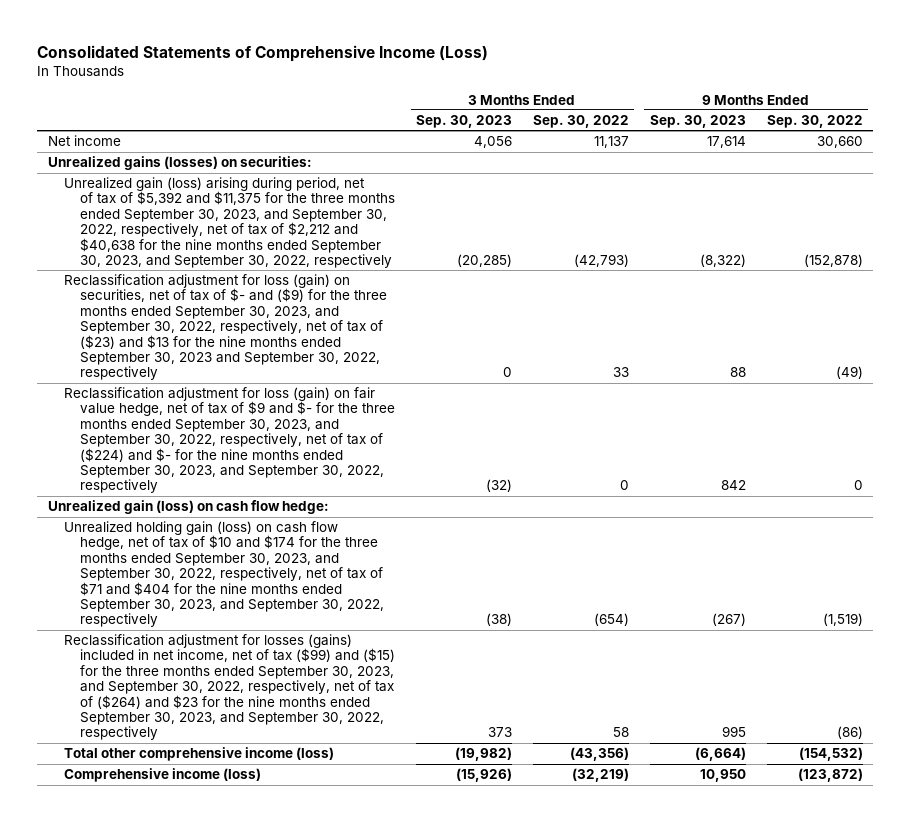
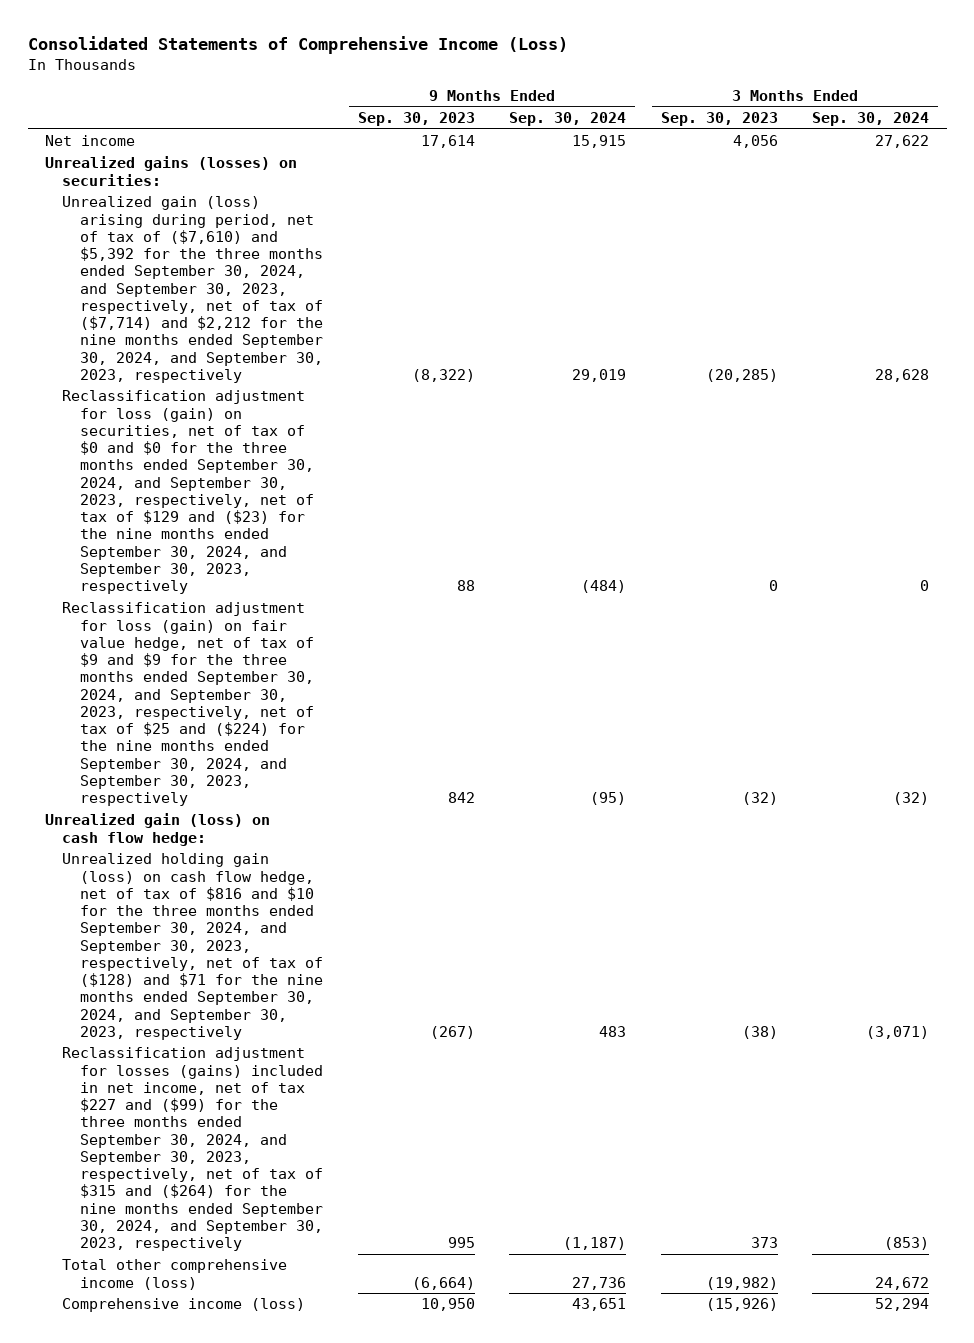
- | 3 Months Ended Sep. 30, 2023 | 3 Months Ended Sep. 30, 2022 | 9 Months Ended Sep. 30, 2023 | 9 Months Ended Sep. 30, 2022
+ | 9 Months Ended Sep. 30, 2023 | 9 Months Ended Sep. 30, 2024 | 3 Months Ended Sep. 30, 2023 | 3 Months Ended Sep. 30, 2024
- Unrealized gain (loss) arising during period, net of tax of $5,392 and $11,375 for the three months ended September 30, 2023, and September 30, 2022, respectively, net of tax of $2,212 and $40,638 for the nine months ended September 30, 2023, and September 30, 2022, respectively | (20,285) | (42,793) | (8,322) | (152,878)
- Reclassification adjustment for loss (gain) on securities, net of tax of $- and ($9) for the three months ended September 30, 2023, and September 30, 2022, respectively, net of tax of ($23) and $13 for the nine months ended September 30, 2023 and September 30, 2022, respectively | 0 | 33 | 88 | (49)
- Reclassification adjustment for loss (gain) on fair value hedge, net of tax of $9 and $- for the three months ended September 30, 2023, and September 30, 2022, respectively, net of tax of ($224) and $- for the nine months ended September 30, 2023, and September 30, 2022, respectively | (32) | 0 | 842 | 0
+ Unrealized gain (loss) arising during period, net of tax of ($7,610) and $5,392 for the three months ended September 30, 2024, and September 30, 2023, respectively, net of tax of ($7,714) and $2,212 for the nine months ended September 30, 2024, and September 30, 2023, respectively | (8,322) | 29,019 | (20,285) | 28,628
+ Reclassification adjustment for loss (gain) on securities, net of tax of $0 and $0 for the three months ended September 30, 2024, and September 30, 2023, respectively, net of tax of $129 and ($23) for the nine months ended September 30, 2024, and September 30, 2023, respectively | 88 | (484) | 0 | 0
+ Reclassification adjustment for loss (gain) on fair value hedge, net of tax of $9 and $9 for the three months ended September 30, 2024, and September 30, 2023, respectively, net of tax of $25 and ($224) for the nine months ended September 30, 2024, and September 30, 2023, respectively | 842 | (95) | (32) | (32)
- Unrealized holding gain (loss) on cash flow hedge, net of tax of $10 and $174 for the three months ended September 30, 2023, and September 30, 2022, respectively, net of tax of $71 and $404 for the nine months ended September 30, 2023, and September 30, 2022, respectively | (38) | (654) | (267) | (1,519)
- Reclassification adjustment for losses (gains) included in net income, net of tax ($99) and ($15) for the three months ended September 30, 2023, and September 30, 2022, respectively, net of tax of ($264) and $23 for the nine months ended September 30, 2023, and September 30, 2022, respectively | 373 | 58 | 995 | (86)
+ Unrealized holding gain (loss) on cash flow hedge, net of tax of $816 and $10 for the three months ended September 30, 2024, and September 30, 2023, respectively, net of tax of ($128) and $71 for the nine months ended September 30, 2024, and September 30, 2023, respectively | (267) | 483 | (38) | (3,071)
+ Reclassification adjustment for losses (gains) included in net income, net of tax $227 and ($99) for the three months ended September 30, 2024, and September 30, 2023, respectively, net of tax of $315 and ($264) for the nine months ended September 30, 2024, and September 30, 2023, respectively | 995 | (1,187) | 373 | (853)

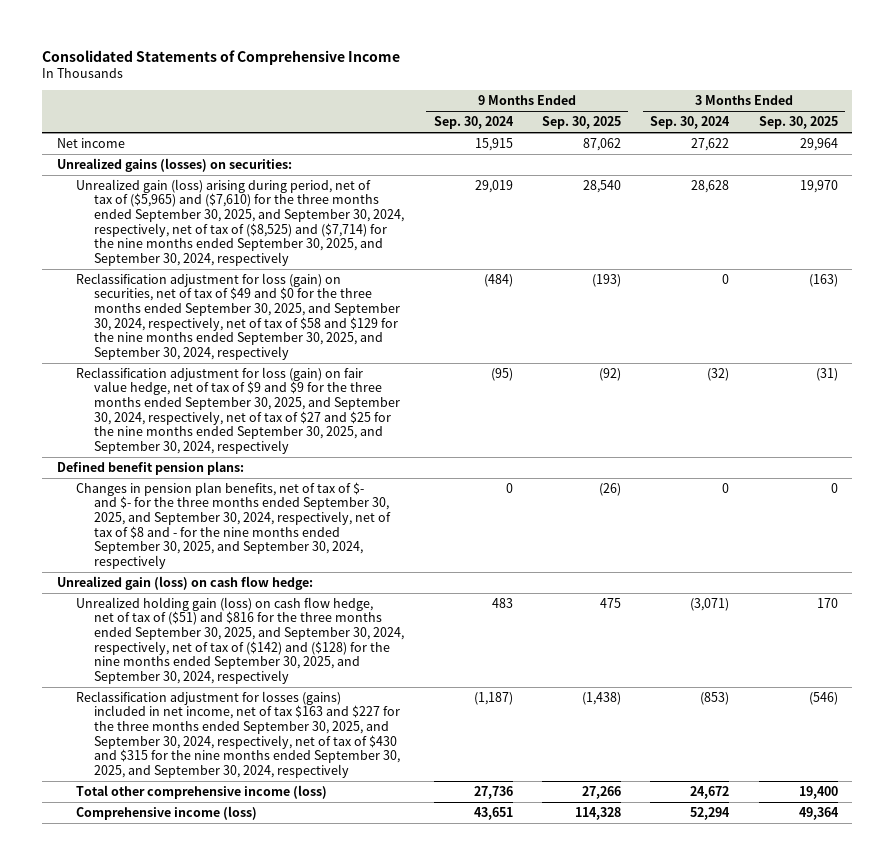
- Consolidated Statements of Comprehensive Income (Loss)
+ Consolidated Statements of Comprehensive Income
- | 9 Months Ended Sep. 30, 2023 | 9 Months Ended Sep. 30, 2024 | 3 Months Ended Sep. 30, 2023 | 3 Months Ended Sep. 30, 2024
+ | 9 Months Ended Sep. 30, 2024 | 9 Months Ended Sep. 30, 2025 | 3 Months Ended Sep. 30, 2024 | 3 Months Ended Sep. 30, 2025
- Unrealized gain (loss) arising during period, net of tax of ($7,610) and $5,392 for the three months ended September 30, 2024, and September 30, 2023, respectively, net of tax of ($7,714) and $2,212 for the nine months ended September 30, 2024, and September 30, 2023, respectively | (8,322) | 29,019 | (20,285) | 28,628
- Reclassification adjustment for loss (gain) on securities, net of tax of $0 and $0 for the three months ended September 30, 2024, and September 30, 2023, respectively, net of tax of $129 and ($23) for the nine months ended September 30, 2024, and September 30, 2023, respectively | 88 | (484) | 0 | 0
- Reclassification adjustment for loss (gain) on fair value hedge, net of tax of $9 and $9 for the three months ended September 30, 2024, and September 30, 2023, respectively, net of tax of $25 and ($224) for the nine months ended September 30, 2024, and September 30, 2023, respectively | 842 | (95) | (32) | (32)
+ Unrealized gain (loss) arising during period, net of tax of ($5,965) and ($7,610) for the three months ended September 30, 2025, and September 30, 2024, respectively, net of tax of ($8,525) and ($7,714) for the nine months ended September 30, 2025, and September 30, 2024, respectively | 29,019 | 28,540 | 28,628 | 19,970
+ Reclassification adjustment for loss (gain) on securities, net of tax of $49 and $0 for the three months ended September 30, 2025, and September 30, 2024, respectively, net of tax of $58 and $129 for the nine months ended September 30, 2025, and September 30, 2024, respectively | (484) | (193) | 0 | (163)
+ Reclassification adjustment for loss (gain) on fair value hedge, net of tax of $9 and $9 for the three months ended September 30, 2025, and September 30, 2024, respectively, net of tax of $27 and $25 for the nine months ended September 30, 2025, and September 30, 2024, respectively | (95) | (92) | (32) | (31)
+ Defined benefit pension plans:
+ Changes in pension plan benefits, net of tax of $- and $- for the three months ended September 30, 2025, and September 30, 2024, respectively, net of tax of $8 and - for the nine months ended September 30, 2025, and September 30, 2024, respectively | 0 | (26) | 0 | 0
- Unrealized holding gain (loss) on cash flow hedge, net of tax of $816 and $10 for the three months ended September 30, 2024, and September 30, 2023, respectively, net of tax of ($128) and $71 for the nine months ended September 30, 2024, and September 30, 2023, respectively | (267) | 483 | (38) | (3,071)
- Reclassification adjustment for losses (gains) included in net income, net of tax $227 and ($99) for the three months ended September 30, 2024, and September 30, 2023, respectively, net of tax of $315 and ($264) for the nine months ended September 30, 2024, and September 30, 2023, respectively | 995 | (1,187) | 373 | (853)
+ Unrealized holding gain (loss) on cash flow hedge, net of tax of ($51) and $816 for the three months ended September 30, 2025, and September 30, 2024, respectively, net of tax of ($142) and ($128) for the nine months ended September 30, 2025, and September 30, 2024, respectively | 483 | 475 | (3,071) | 170
+ Reclassification adjustment for losses (gains) included in net income, net of tax $163 and $227 for the three months ended September 30, 2025, and September 30, 2024, respectively, net of tax of $430 and $315 for the nine months ended September 30, 2025, and September 30, 2024, respectively | (1,187) | (1,438) | (853) | (546)

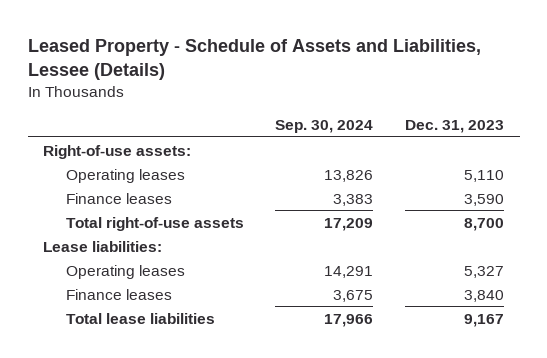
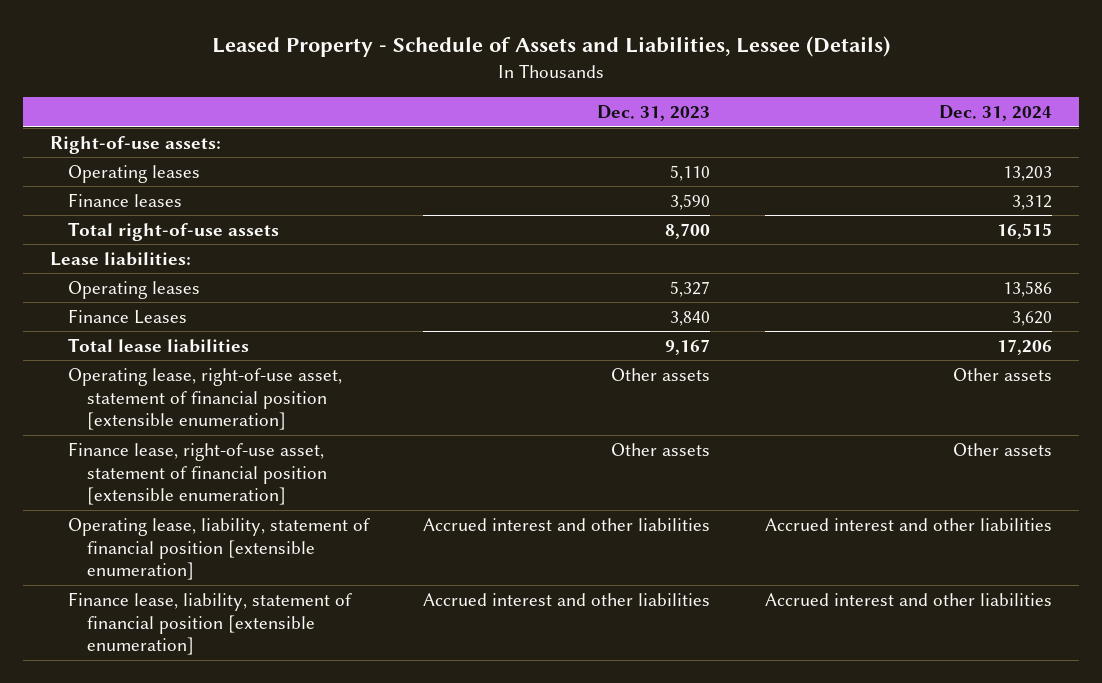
- | Sep. 30, 2024 | Dec. 31, 2023
+ | Dec. 31, 2023 | Dec. 31, 2024
- Finance leases | 3,675 | 3,840
+ Finance Leases | 3,840 | 3,620
+ Operating lease, right-of-use asset, statement of financial position [extensible enumeration] | Other assets | Other assets
+ Finance lease, right-of-use asset, statement of financial position [extensible enumeration] | Other assets | Other assets
+ Operating lease, liability, statement of financial position [extensible enumeration] | Accrued interest and other liabilities | Accrued interest and other liabilities
+ Finance lease, liability, statement of financial position [extensible enumeration] | Accrued interest and other liabilities | Accrued interest and other liabilities

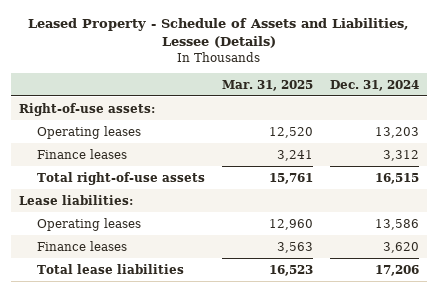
- | Dec. 31, 2023 | Dec. 31, 2024
+ | Mar. 31, 2025 | Dec. 31, 2024
- Finance Leases | 3,840 | 3,620
+ Finance leases | 3,563 | 3,620
- Operating lease, right-of-use asset, statement of financial position [extensible enumeration] | Other assets | Other assets
- Finance lease, right-of-use asset, statement of financial position [extensible enumeration] | Other assets | Other assets
- Operating lease, liability, statement of financial position [extensible enumeration] | Accrued interest and other liabilities | Accrued interest and other liabilities
- Finance lease, liability, statement of financial position [extensible enumeration] | Accrued interest and other liabilities | Accrued interest and other liabilities

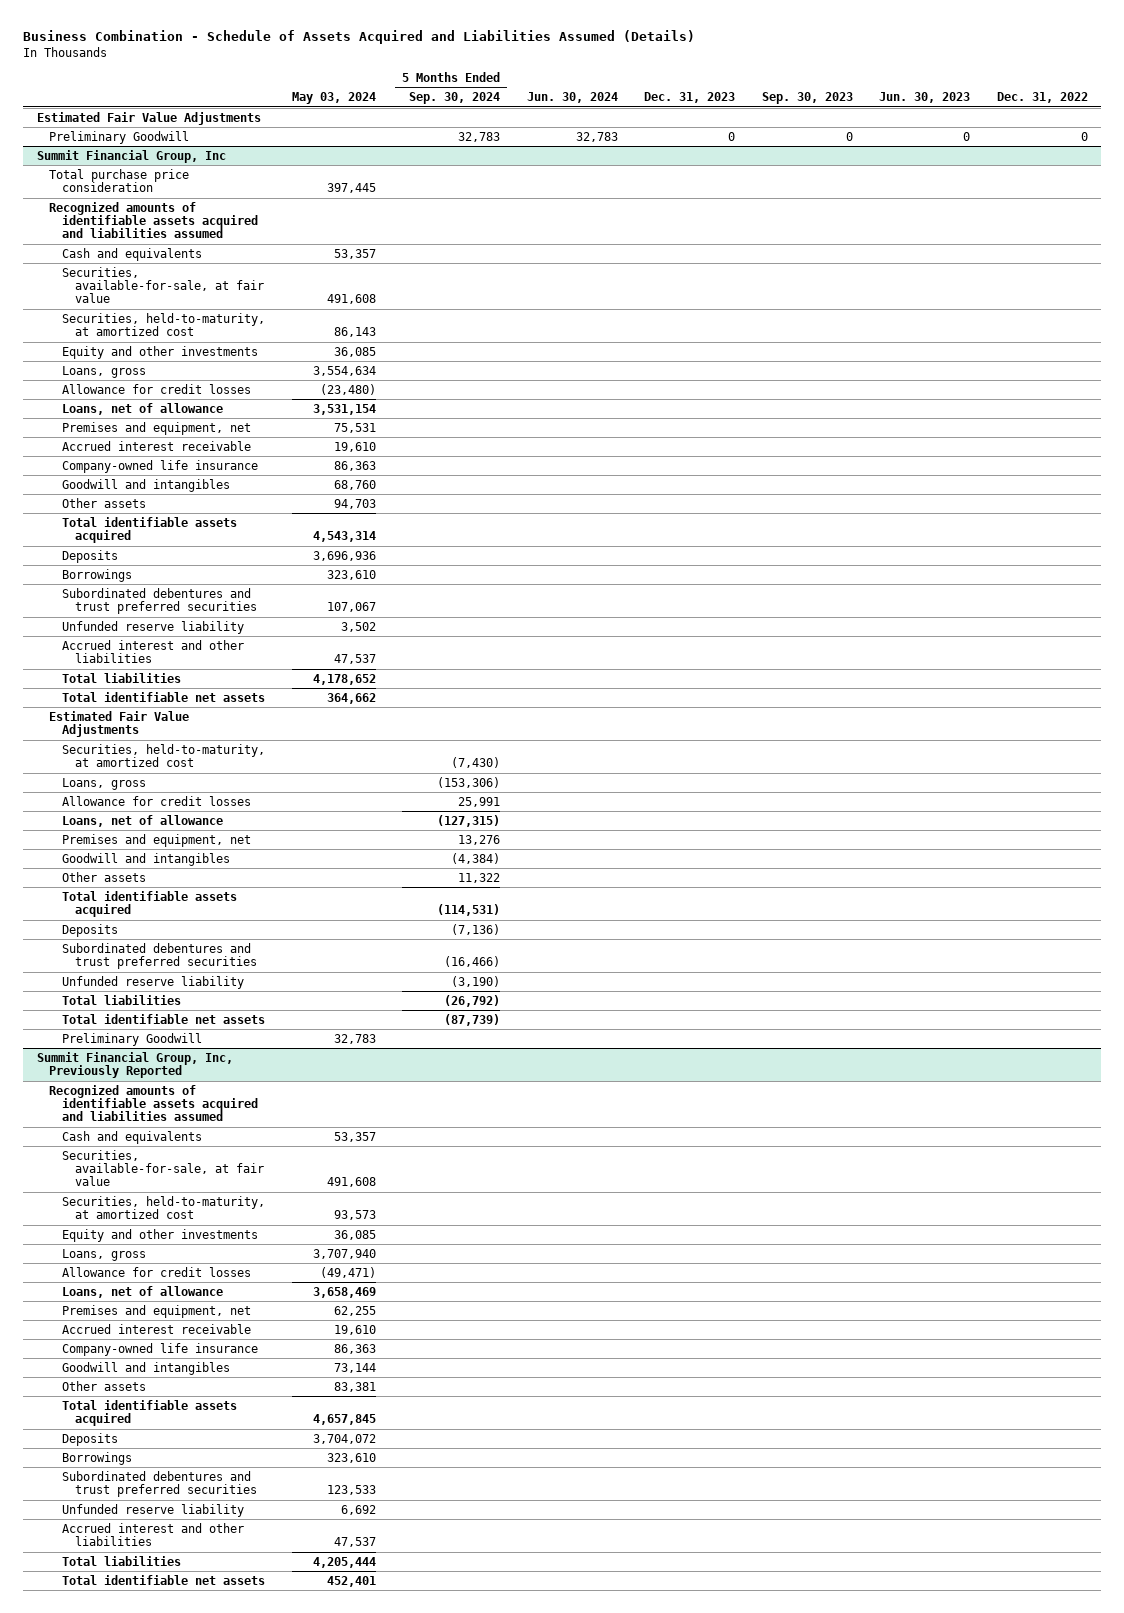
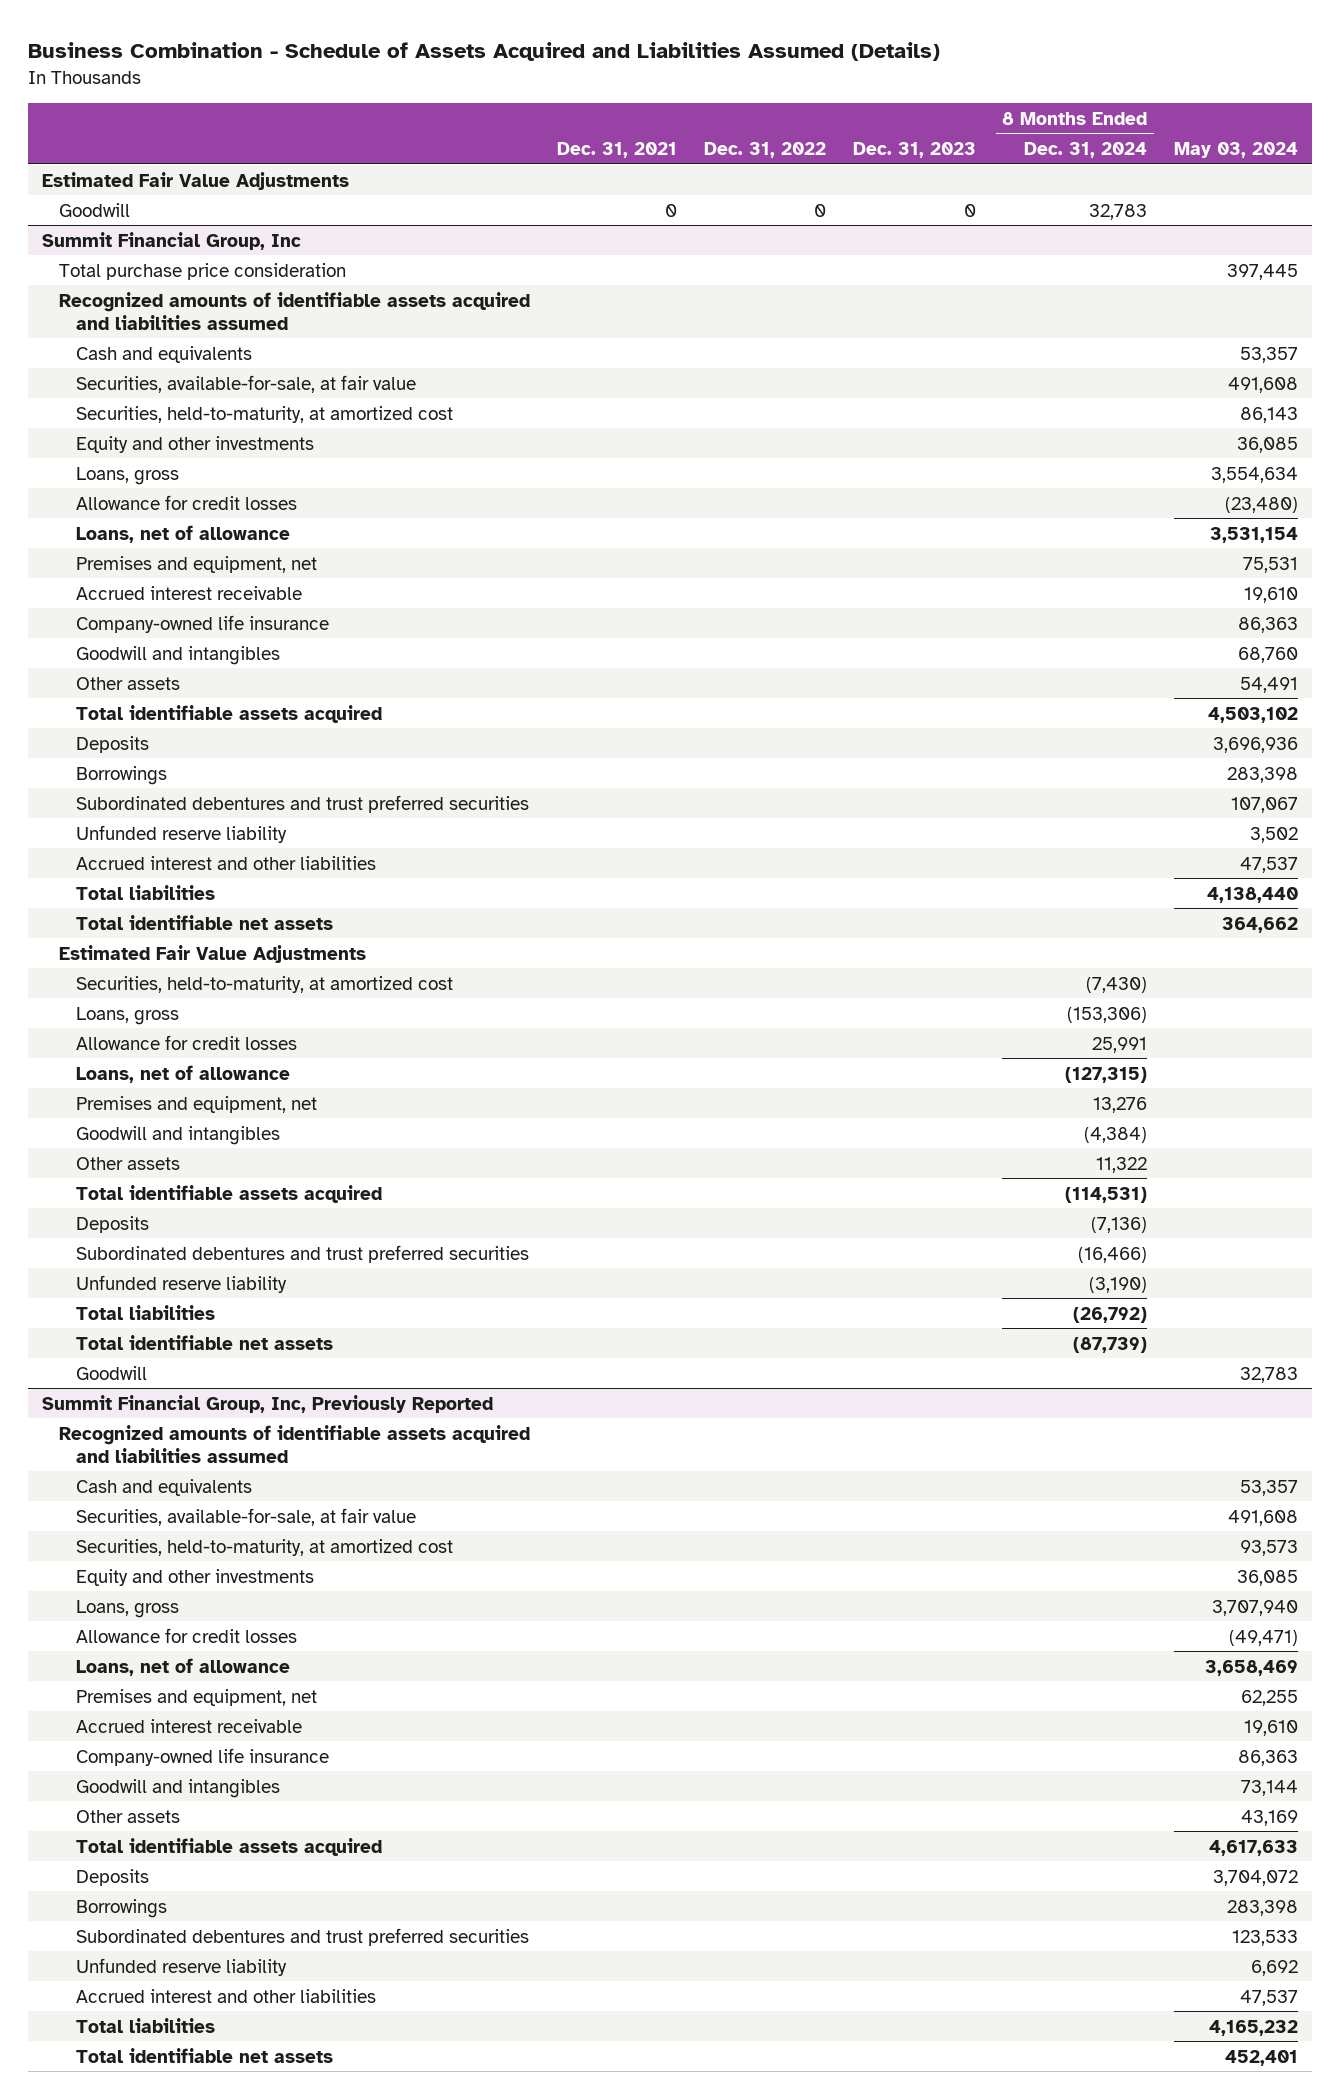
- | May 03, 2024 | 5 Months Ended Sep. 30, 2024 | Jun. 30, 2024 | Dec. 31, 2023 | Sep. 30, 2023 | Jun. 30, 2023 | Dec. 31, 2022
+ | Dec. 31, 2021 | Dec. 31, 2022 | Dec. 31, 2023 | 8 Months Ended Dec. 31, 2024 | May 03, 2024
- Preliminary Goodwill | | 32,783 | 32,783 | 0 | 0 | 0 | 0
+ Goodwill | 0 | 0 | 0 | 32,783 |
@ Summit Financial Group, Inc
- Other assets | 94,703 | | | | | |
- Total identifiable assets acquired | 4,543,314 | | | | | |
+ Other assets | | | | | 54,491
+ Total identifiable assets acquired | | | | | 4,503,102
- Borrowings | 323,610 | | | | | |
+ Borrowings | | | | | 283,398
- Total liabilities | 4,178,652 | | | | | |
+ Total liabilities | | | | | 4,138,440
- Preliminary Goodwill | 32,783 | | | | | |
+ Goodwill | | | | | 32,783
@ Summit Financial Group, Inc, Previously Reported
- Other assets | 83,381 | | | | | |
- Total identifiable assets acquired | 4,657,845 | | | | | |
+ Other assets | | | | | 43,169
+ Total identifiable assets acquired | | | | | 4,617,633
- Borrowings | 323,610 | | | | | |
+ Borrowings | | | | | 283,398
- Total liabilities | 4,205,444 | | | | | |
+ Total liabilities | | | | | 4,165,232

